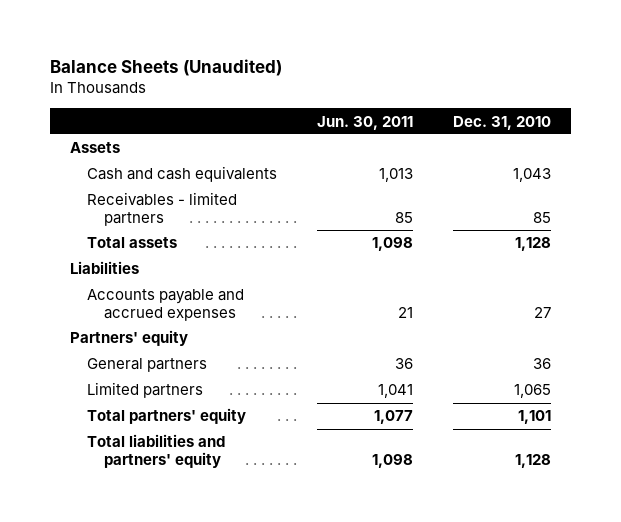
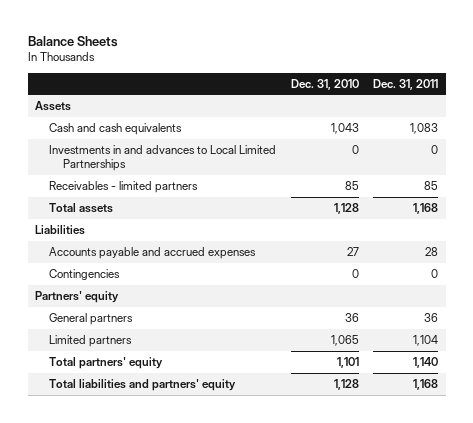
- Balance Sheets (Unaudited)
+ Balance Sheets
- | Jun. 30, 2011 | Dec. 31, 2010
+ | Dec. 31, 2010 | Dec. 31, 2011
+ Investments in and advances to Local Limited Partnerships | 0 | 0
+ Contingencies | 0 | 0

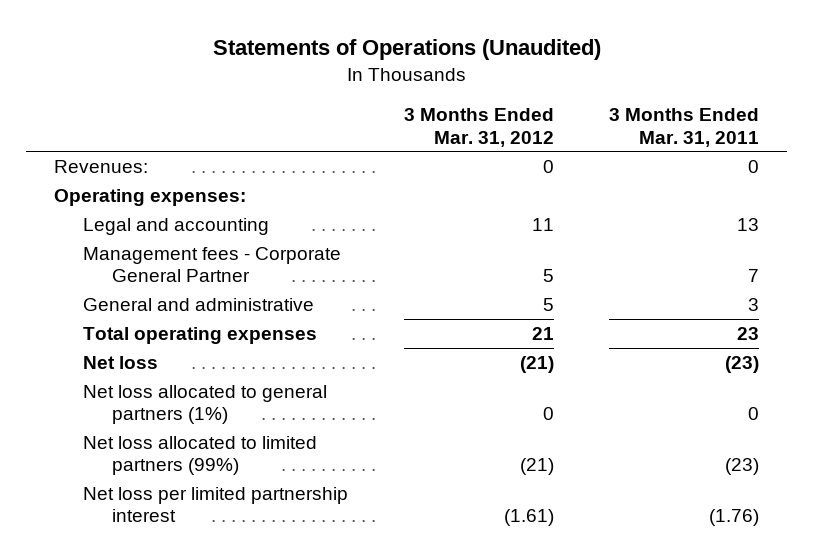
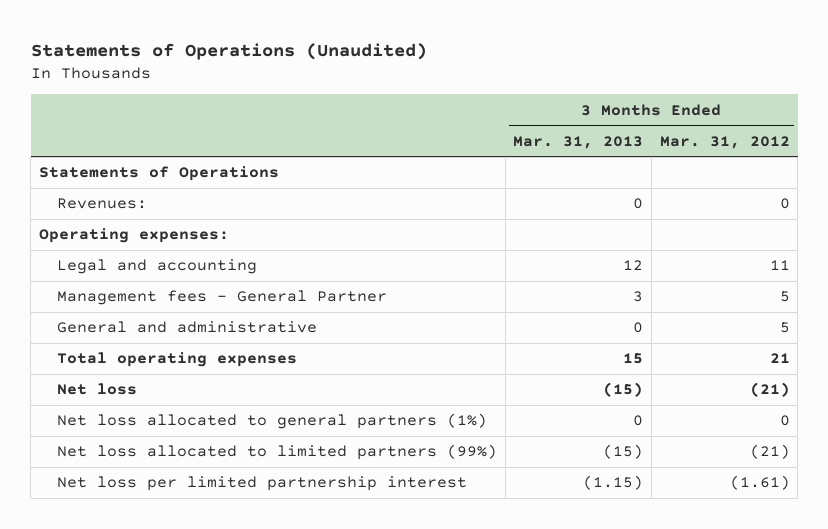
- | 3 Months Ended Mar. 31, 2012 | 3 Months Ended Mar. 31, 2011
+ | 3 Months Ended Mar. 31, 2013 | 3 Months Ended Mar. 31, 2012
+ Statements of Operations
- Management fees - Corporate General Partner | 5 | 7
+ Management fees - General Partner | 3 | 5

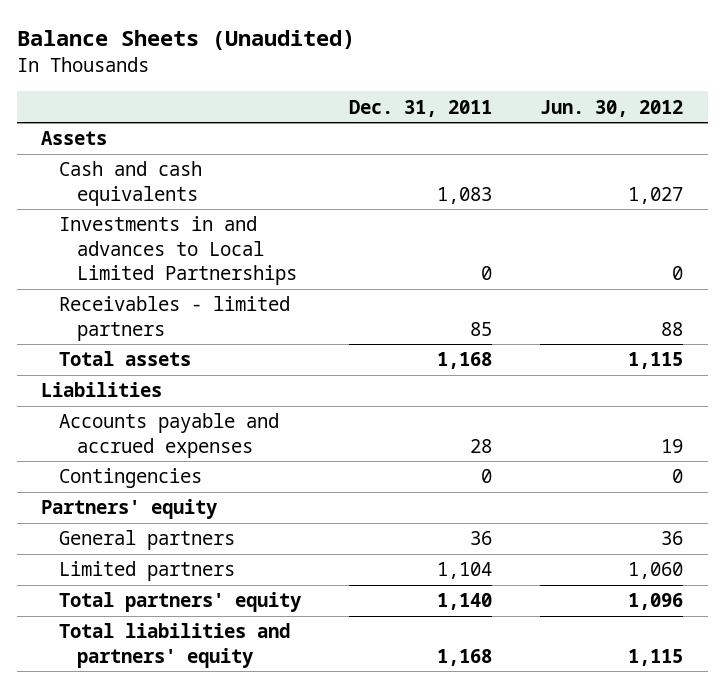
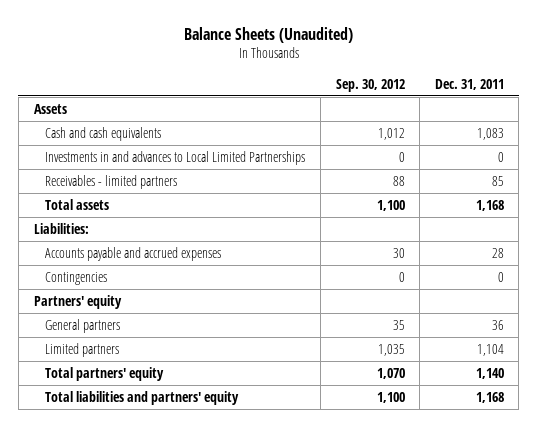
- | Dec. 31, 2011 | Jun. 30, 2012
+ | Sep. 30, 2012 | Dec. 31, 2011
- Liabilities
+ Liabilities:

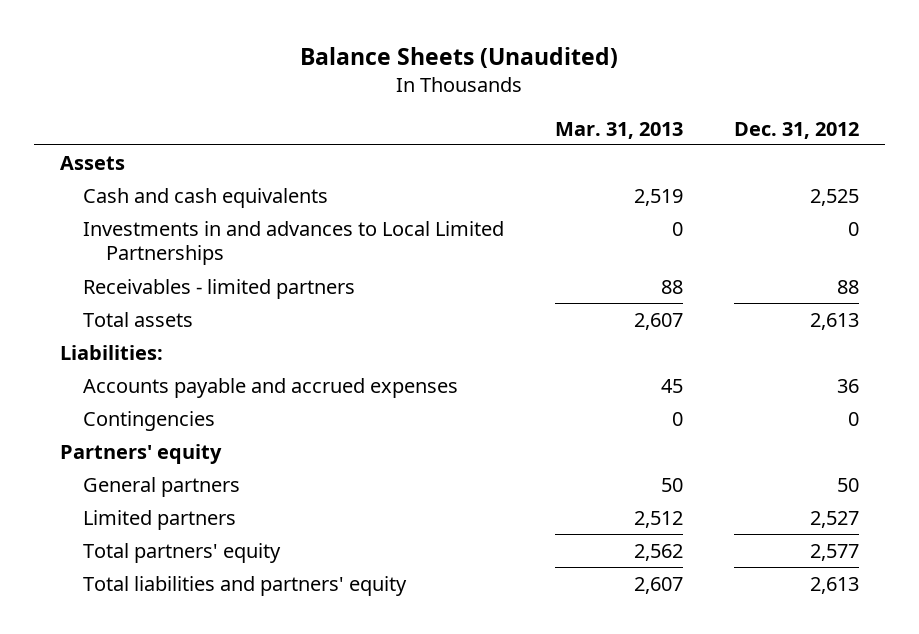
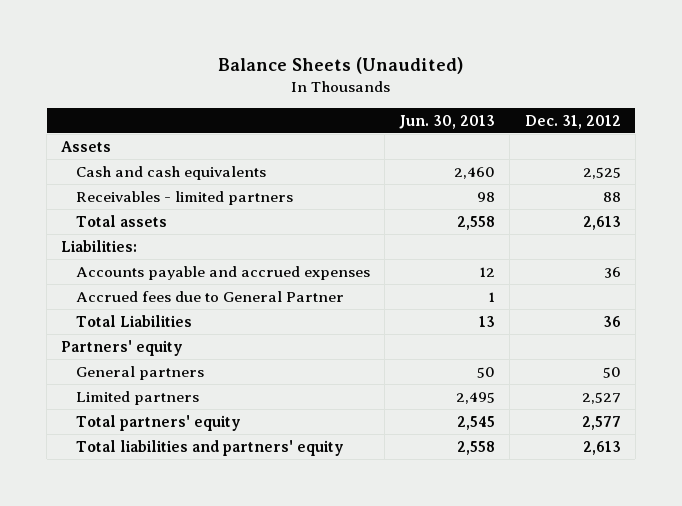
- | Mar. 31, 2013 | Dec. 31, 2012
+ | Jun. 30, 2013 | Dec. 31, 2012
- Investments in and advances to Local Limited Partnerships | 0 | 0
- Contingencies | 0 | 0
+ Accrued fees due to General Partner | 1 |
+ Total Liabilities | 13 | 36

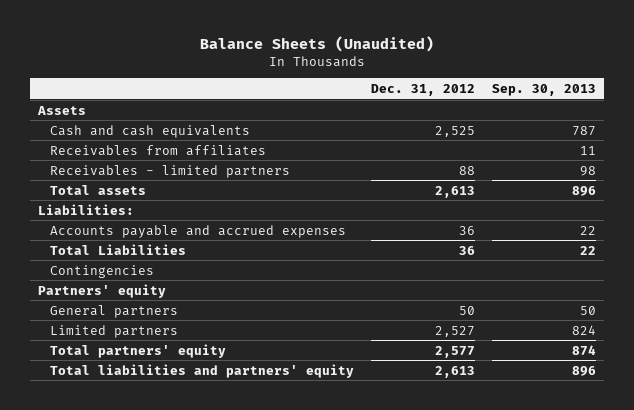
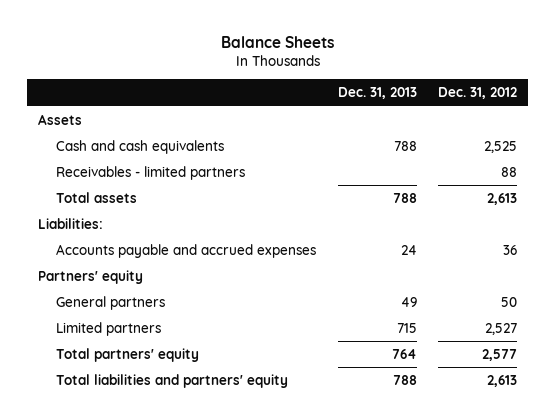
- Balance Sheets (Unaudited)
+ Balance Sheets
- | Dec. 31, 2012 | Sep. 30, 2013
+ | Dec. 31, 2013 | Dec. 31, 2012
- Receivables from affiliates | | 11
- Total Liabilities | 36 | 22
- Contingencies

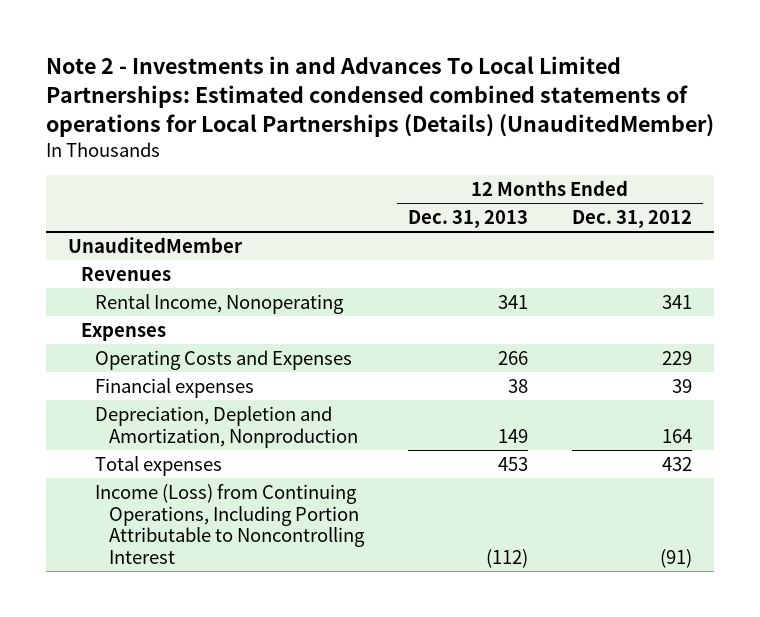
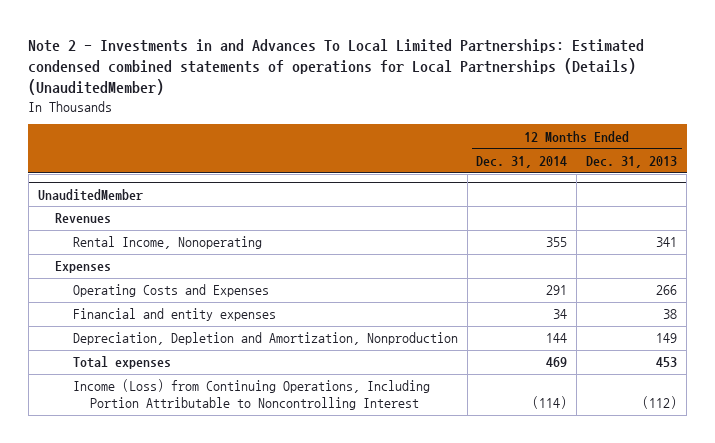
- | 12 Months Ended Dec. 31, 2013 | 12 Months Ended Dec. 31, 2012
+ | 12 Months Ended Dec. 31, 2014 | 12 Months Ended Dec. 31, 2013
@ UnauditedMember
- Financial expenses | 38 | 39
+ Financial and entity expenses | 34 | 38

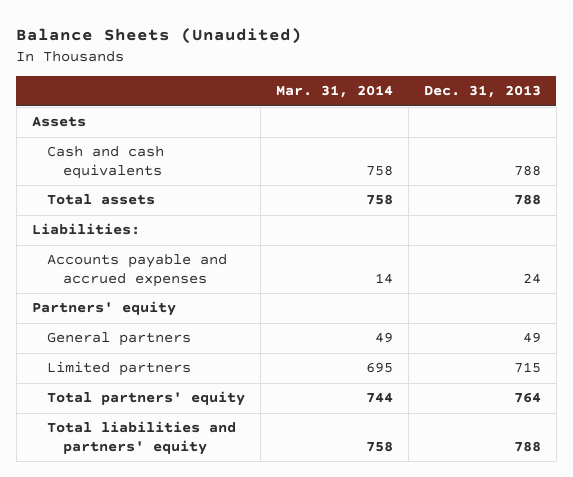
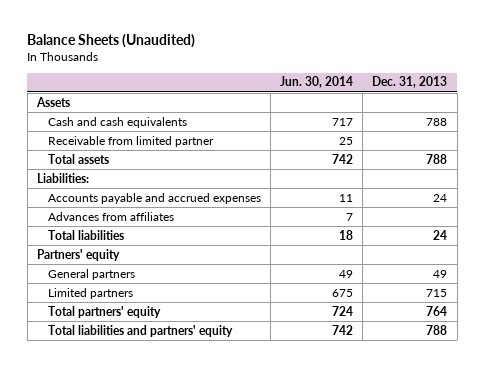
- | Mar. 31, 2014 | Dec. 31, 2013
+ | Jun. 30, 2014 | Dec. 31, 2013
+ Receivable from limited partner | 25 |
+ Advances from affiliates | 7 |
+ Total liabilities | 18 | 24

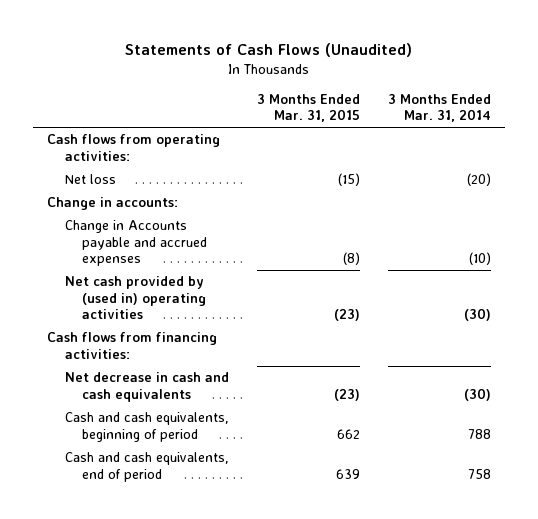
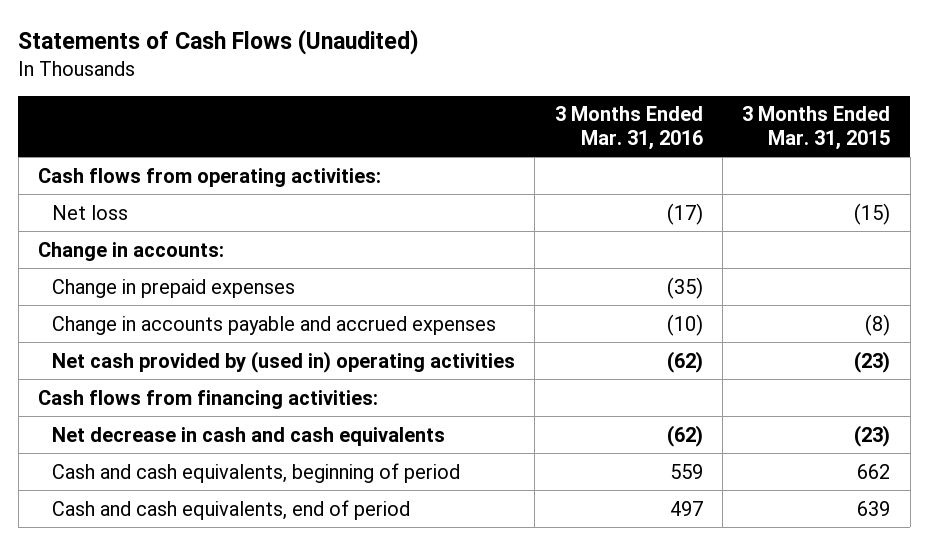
- | 3 Months Ended Mar. 31, 2015 | 3 Months Ended Mar. 31, 2014
+ | 3 Months Ended Mar. 31, 2016 | 3 Months Ended Mar. 31, 2015
- Change in Accounts payable and accrued expenses | (8) | (10)
+ Change in prepaid expenses | (35) |
+ Change in accounts payable and accrued expenses | (10) | (8)

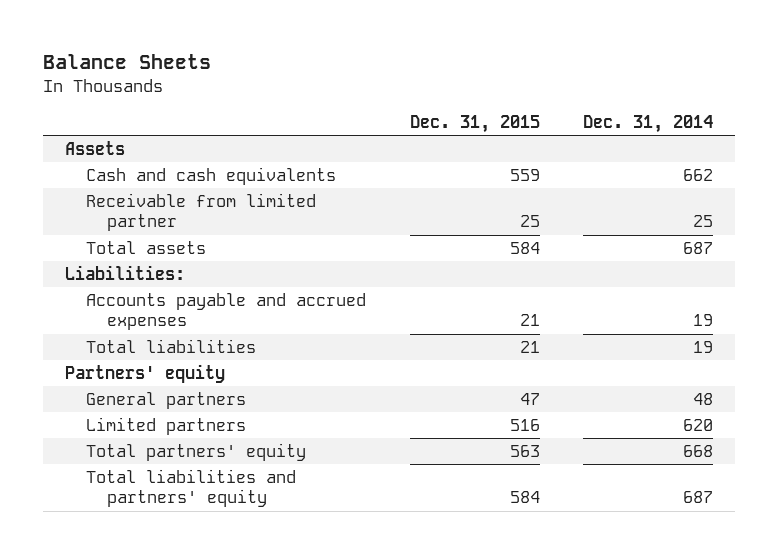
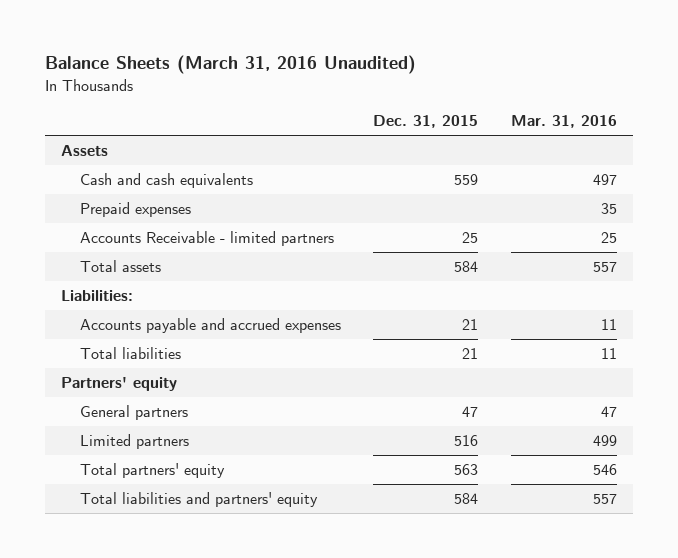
- Balance Sheets
+ Balance Sheets (March 31, 2016 Unaudited)
- | Dec. 31, 2015 | Dec. 31, 2014
+ | Dec. 31, 2015 | Mar. 31, 2016
- Receivable from limited partner | 25 | 25
+ Prepaid expenses | | 35
+ Accounts Receivable - limited partners | 25 | 25

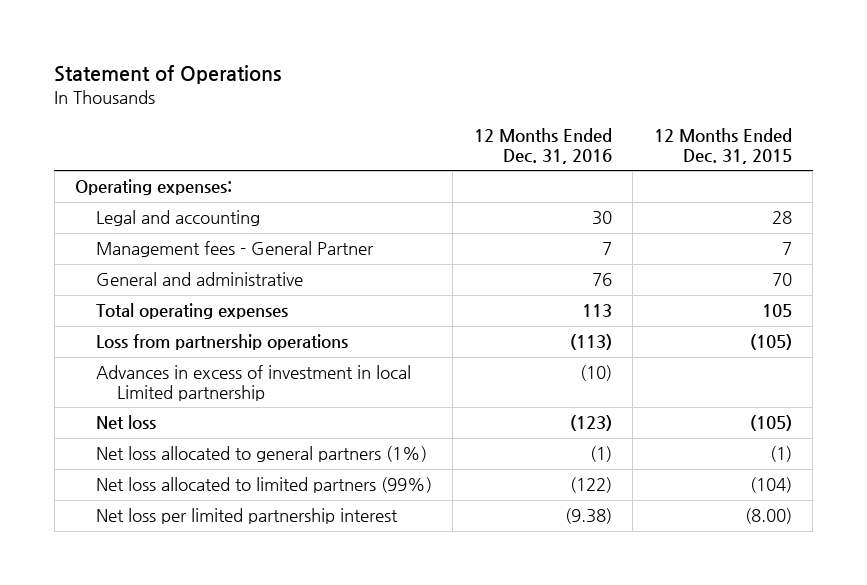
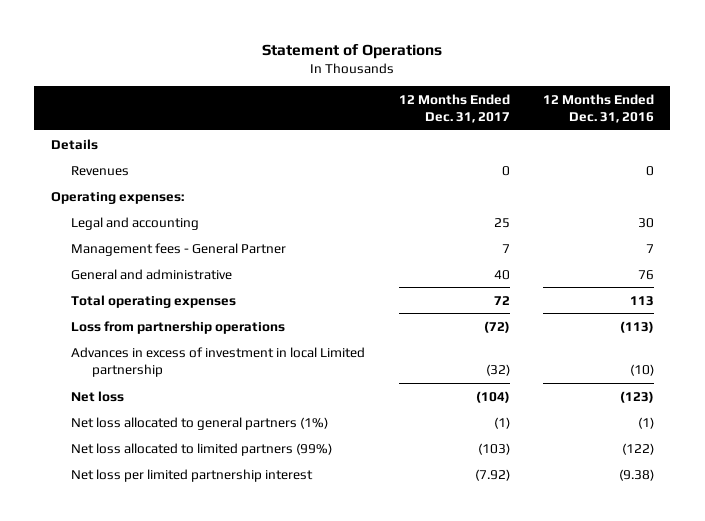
- | 12 Months Ended Dec. 31, 2016 | 12 Months Ended Dec. 31, 2015
+ | 12 Months Ended Dec. 31, 2017 | 12 Months Ended Dec. 31, 2016
+ Details
+ Revenues | 0 | 0

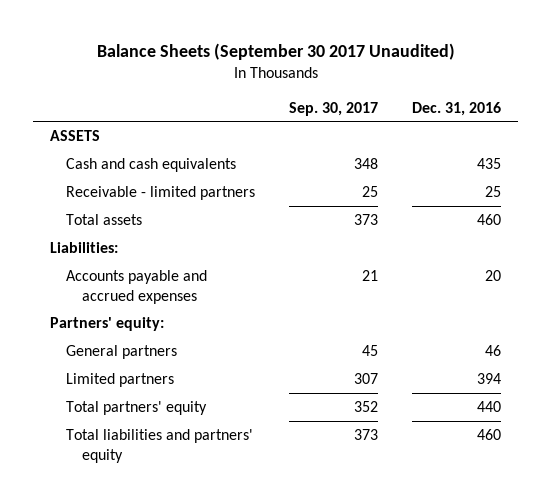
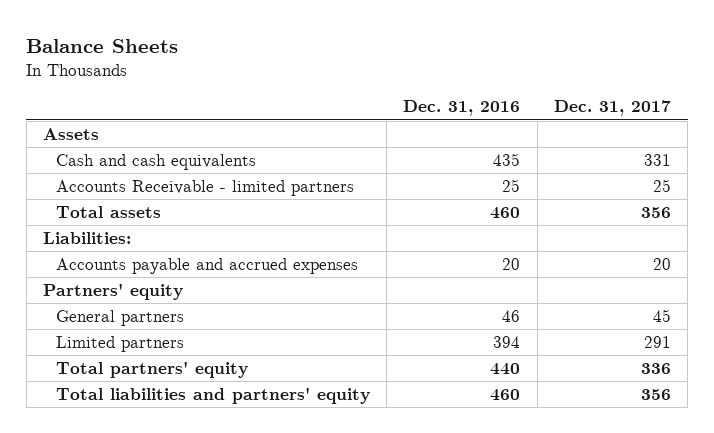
- Balance Sheets (September 30 2017 Unaudited)
+ Balance Sheets
- | Sep. 30, 2017 | Dec. 31, 2016
+ | Dec. 31, 2016 | Dec. 31, 2017
- ASSETS
+ Assets
- Receivable - limited partners | 25 | 25
+ Accounts Receivable - limited partners | 25 | 25
- Partners' equity:
+ Partners' equity

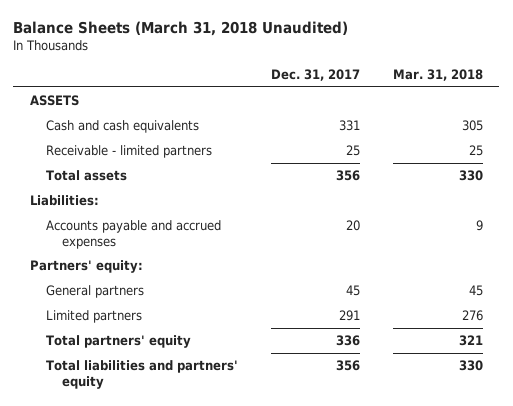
- Balance Sheets
+ Balance Sheets (March 31, 2018 Unaudited)
- | Dec. 31, 2016 | Dec. 31, 2017
+ | Dec. 31, 2017 | Mar. 31, 2018
- Assets
+ ASSETS
- Accounts Receivable - limited partners | 25 | 25
+ Receivable - limited partners | 25 | 25
- Partners' equity
+ Partners' equity:

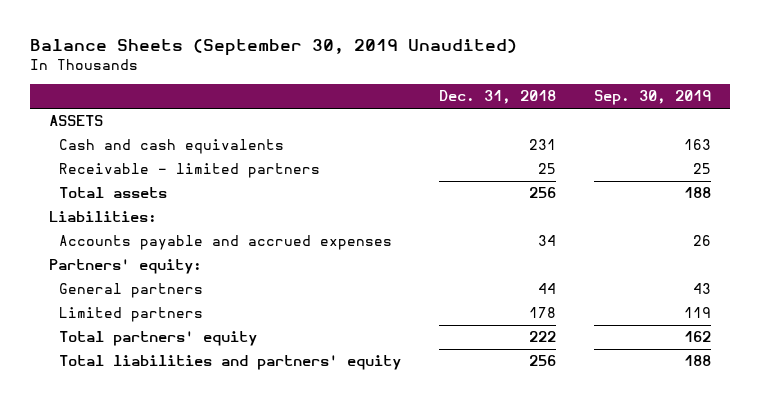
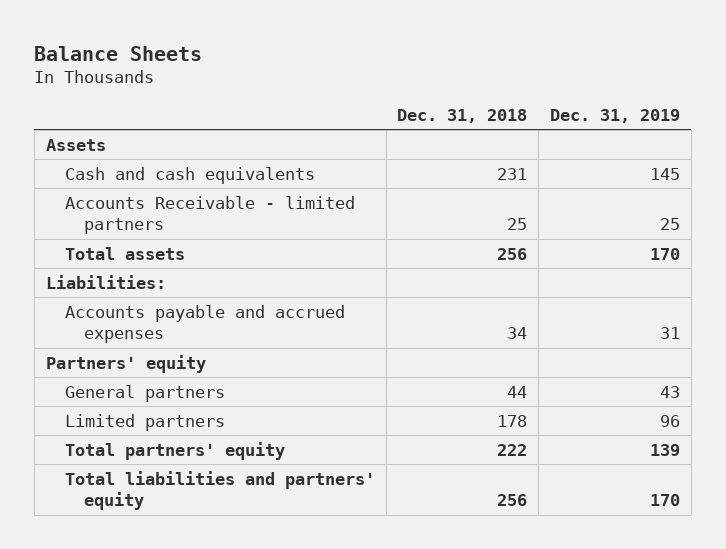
- Balance Sheets (September 30, 2019 Unaudited)
+ Balance Sheets
- | Dec. 31, 2018 | Sep. 30, 2019
+ | Dec. 31, 2018 | Dec. 31, 2019
- ASSETS
+ Assets
- Receivable - limited partners | 25 | 25
+ Accounts Receivable - limited partners | 25 | 25
- Partners' equity:
+ Partners' equity

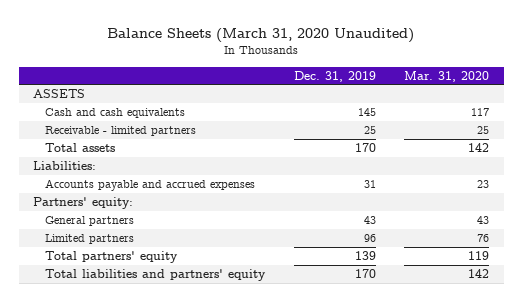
- Balance Sheets
+ Balance Sheets (March 31, 2020 Unaudited)
- | Dec. 31, 2018 | Dec. 31, 2019
+ | Dec. 31, 2019 | Mar. 31, 2020
- Assets
+ ASSETS
- Accounts Receivable - limited partners | 25 | 25
+ Receivable - limited partners | 25 | 25
- Partners' equity
+ Partners' equity:

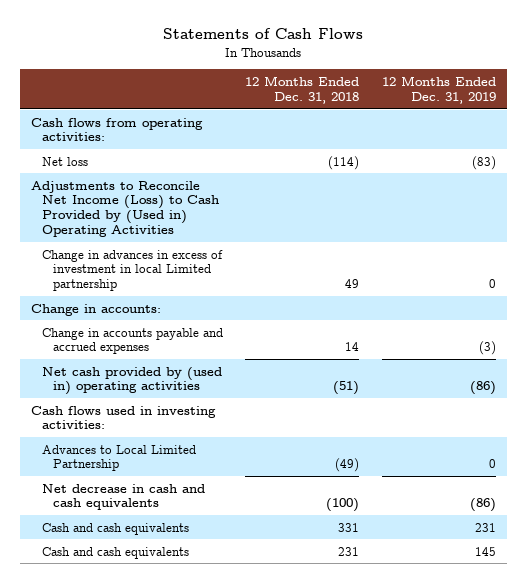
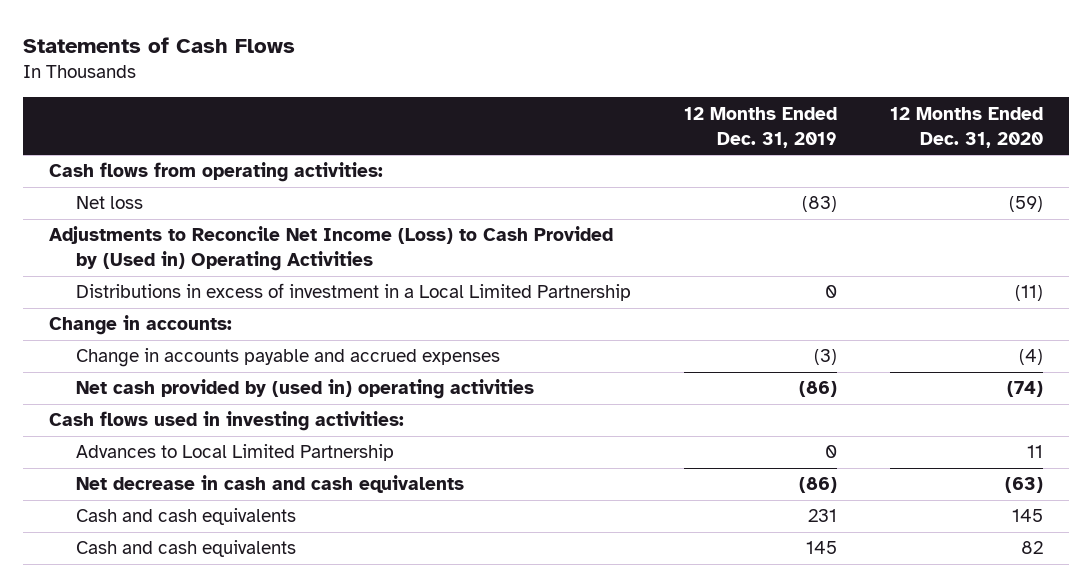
- | 12 Months Ended Dec. 31, 2018 | 12 Months Ended Dec. 31, 2019
+ | 12 Months Ended Dec. 31, 2019 | 12 Months Ended Dec. 31, 2020
- Change in advances in excess of investment in local Limited partnership | 49 | 0
+ Distributions in excess of investment in a Local Limited Partnership | 0 | (11)

